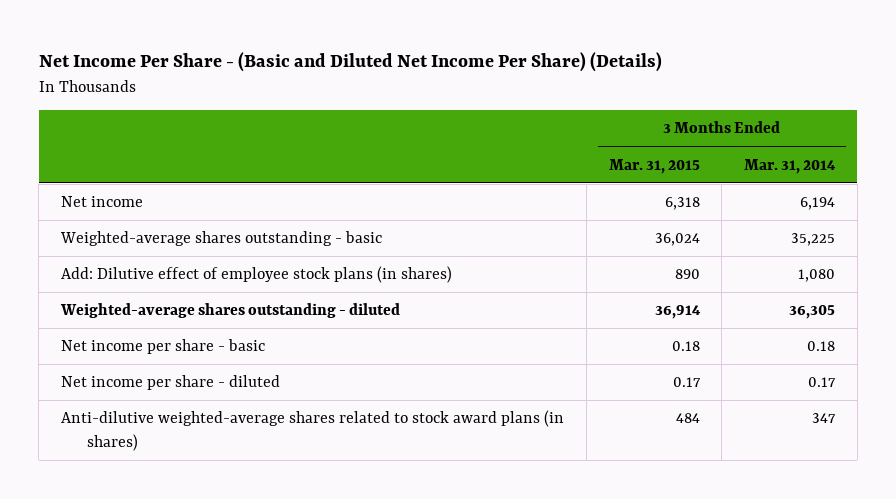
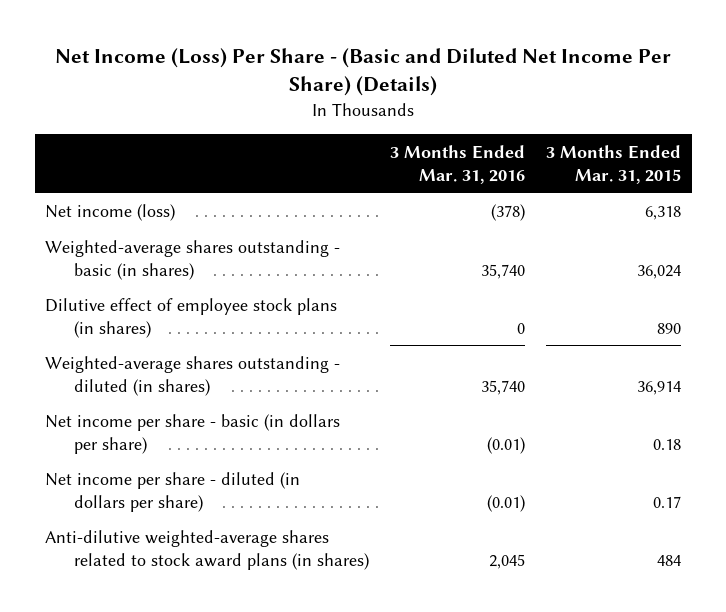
- Net Income Per Share - (Basic and Diluted Net Income Per Share) (Details)
+ Net Income (Loss) Per Share - (Basic and Diluted Net Income Per Share) (Details)
- | 3 Months Ended Mar. 31, 2015 | 3 Months Ended Mar. 31, 2014
+ | 3 Months Ended Mar. 31, 2016 | 3 Months Ended Mar. 31, 2015
- Net income | 6,318 | 6,194
- Weighted-average shares outstanding - basic | 36,024 | 35,225
- Add: Dilutive effect of employee stock plans (in shares) | 890 | 1,080
- Weighted-average shares outstanding - diluted | 36,914 | 36,305
- Net income per share - basic | 0.18 | 0.18
- Net income per share - diluted | 0.17 | 0.17
+ Net income (loss) | (378) | 6,318
+ Weighted-average shares outstanding - basic (in shares) | 35,740 | 36,024
+ Dilutive effect of employee stock plans (in shares) | 0 | 890
+ Weighted-average shares outstanding - diluted (in shares) | 35,740 | 36,914
+ Net income per share - basic (in dollars per share) | (0.01) | 0.18
+ Net income per share - diluted (in dollars per share) | (0.01) | 0.17

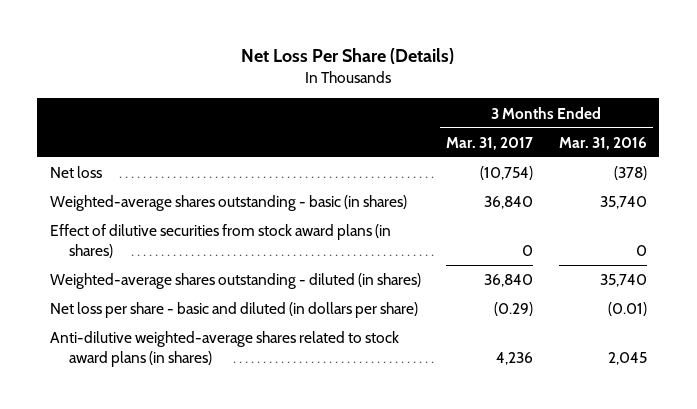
- Net Income (Loss) Per Share - (Basic and Diluted Net Income Per Share) (Details)
+ Net Loss Per Share (Details)
- | 3 Months Ended Mar. 31, 2016 | 3 Months Ended Mar. 31, 2015
+ | 3 Months Ended Mar. 31, 2017 | 3 Months Ended Mar. 31, 2016
- Net income (loss) | (378) | 6,318
+ Net loss | (10,754) | (378)
- Dilutive effect of employee stock plans (in shares) | 0 | 890
+ Effect of dilutive securities from stock award plans (in shares) | 0 | 0
- Net income per share - basic (in dollars per share) | (0.01) | 0.18
- Net income per share - diluted (in dollars per share) | (0.01) | 0.17
+ Net loss per share - basic and diluted (in dollars per share) | (0.29) | (0.01)

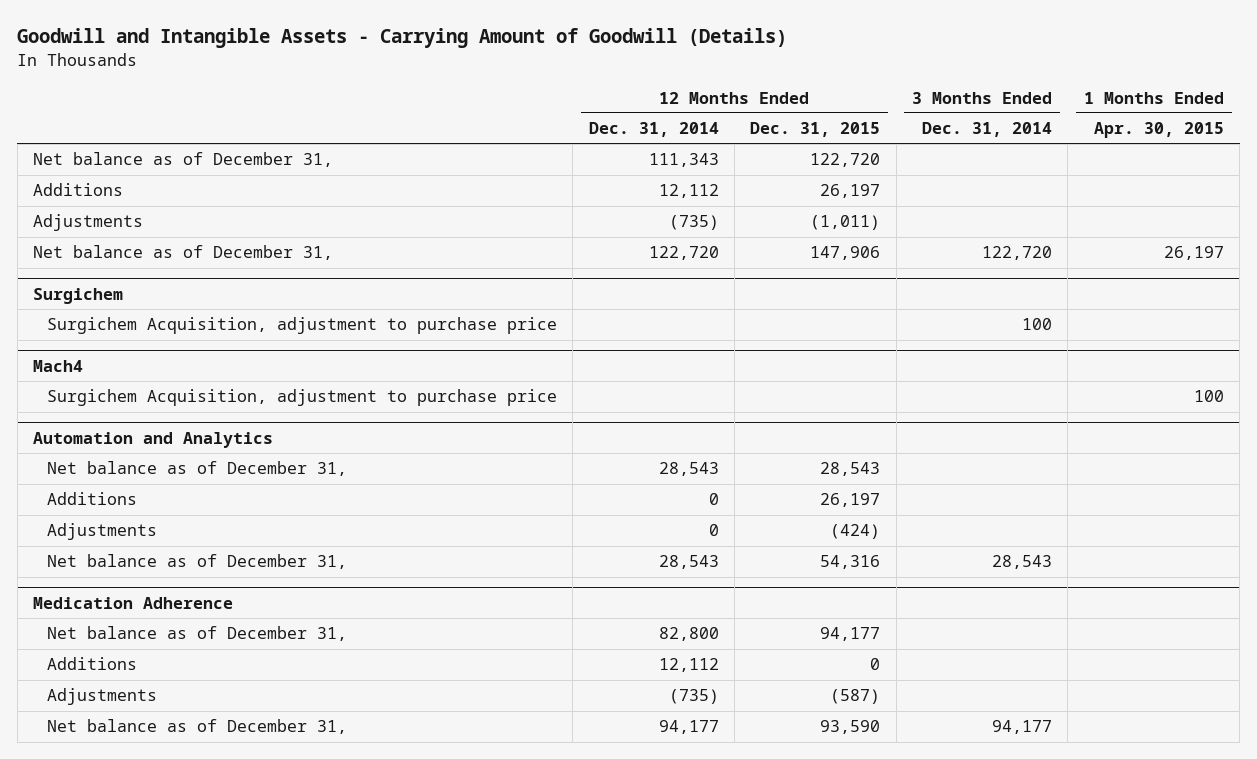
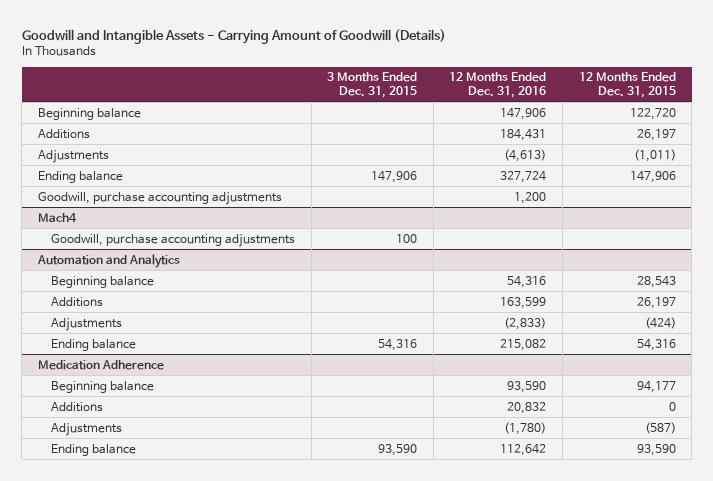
- | 12 Months Ended Dec. 31, 2014 | 12 Months Ended Dec. 31, 2015 | 3 Months Ended Dec. 31, 2014 | 1 Months Ended Apr. 30, 2015
+ | 3 Months Ended Dec. 31, 2015 | 12 Months Ended Dec. 31, 2016 | 12 Months Ended Dec. 31, 2015
- Net balance as of December 31, | 111,343 | 122,720 | |
+ Beginning balance | | 147,906 | 122,720
- Net balance as of December 31, | 122,720 | 147,906 | 122,720 | 26,197
- Surgichem
- Surgichem Acquisition, adjustment to purchase price | | | 100 |
+ Ending balance | 147,906 | 327,724 | 147,906
+ Goodwill, purchase accounting adjustments | | 1,200 |
@ Mach4
- Surgichem Acquisition, adjustment to purchase price | | | | 100
+ Goodwill, purchase accounting adjustments | 100 | |
@ Automation and Analytics
- Net balance as of December 31, | 28,543 | 28,543 | |
+ Beginning balance | | 54,316 | 28,543
- Net balance as of December 31, | 28,543 | 54,316 | 28,543 |
+ Ending balance | 54,316 | 215,082 | 54,316
@ Medication Adherence
- Net balance as of December 31, | 82,800 | 94,177 | |
+ Beginning balance | | 93,590 | 94,177
- Net balance as of December 31, | 94,177 | 93,590 | 94,177 |
+ Ending balance | 93,590 | 112,642 | 93,590

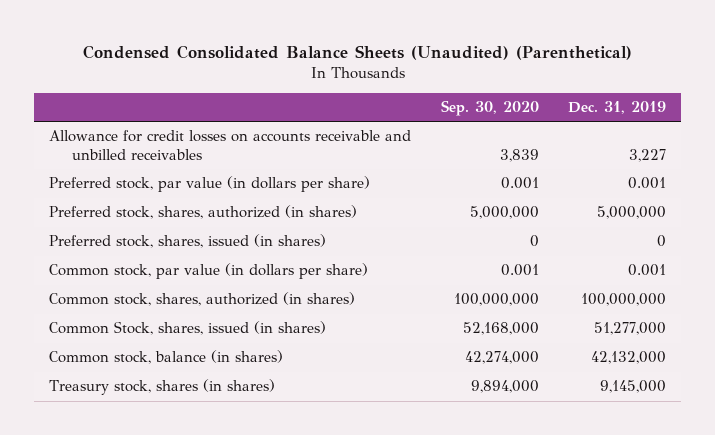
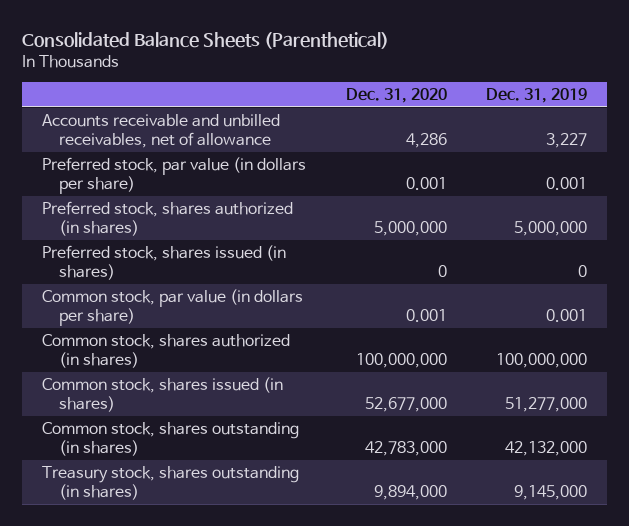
- Condensed Consolidated Balance Sheets (Unaudited) (Parenthetical)
+ Consolidated Balance Sheets (Parenthetical)
- | Sep. 30, 2020 | Dec. 31, 2019
+ | Dec. 31, 2020 | Dec. 31, 2019
- Allowance for credit losses on accounts receivable and unbilled receivables | 3,839 | 3,227
+ Accounts receivable and unbilled receivables, net of allowance | 4,286 | 3,227
- Preferred stock, shares, authorized (in shares) | 5,000,000 | 5,000,000
- Preferred stock, shares, issued (in shares) | 0 | 0
+ Preferred stock, shares authorized (in shares) | 5,000,000 | 5,000,000
+ Preferred stock, shares issued (in shares) | 0 | 0
- Common stock, shares, authorized (in shares) | 100,000,000 | 100,000,000
- Common Stock, shares, issued (in shares) | 52,168,000 | 51,277,000
- Common stock, balance (in shares) | 42,274,000 | 42,132,000
- Treasury stock, shares (in shares) | 9,894,000 | 9,145,000
+ Common stock, shares authorized (in shares) | 100,000,000 | 100,000,000
+ Common stock, shares issued (in shares) | 52,677,000 | 51,277,000
+ Common stock, shares outstanding (in shares) | 42,783,000 | 42,132,000
+ Treasury stock, shares outstanding (in shares) | 9,894,000 | 9,145,000

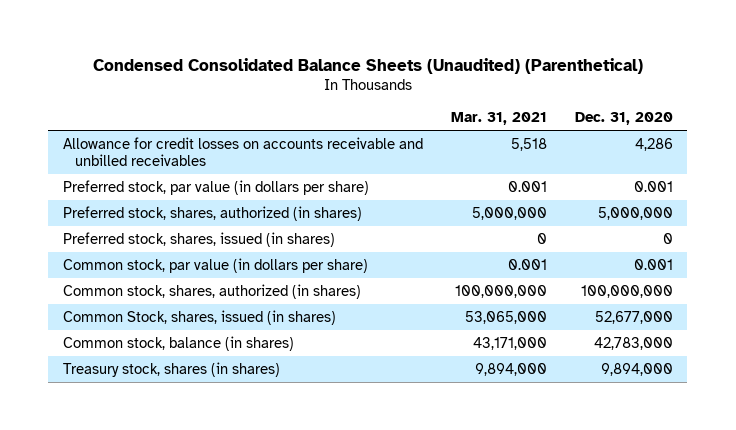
- Consolidated Balance Sheets (Parenthetical)
+ Condensed Consolidated Balance Sheets (Unaudited) (Parenthetical)
- | Dec. 31, 2020 | Dec. 31, 2019
+ | Mar. 31, 2021 | Dec. 31, 2020
- Accounts receivable and unbilled receivables, net of allowance | 4,286 | 3,227
+ Allowance for credit losses on accounts receivable and unbilled receivables | 5,518 | 4,286
- Preferred stock, shares authorized (in shares) | 5,000,000 | 5,000,000
- Preferred stock, shares issued (in shares) | 0 | 0
+ Preferred stock, shares, authorized (in shares) | 5,000,000 | 5,000,000
+ Preferred stock, shares, issued (in shares) | 0 | 0
- Common stock, shares authorized (in shares) | 100,000,000 | 100,000,000
- Common stock, shares issued (in shares) | 52,677,000 | 51,277,000
- Common stock, shares outstanding (in shares) | 42,783,000 | 42,132,000
- Treasury stock, shares outstanding (in shares) | 9,894,000 | 9,145,000
+ Common stock, shares, authorized (in shares) | 100,000,000 | 100,000,000
+ Common Stock, shares, issued (in shares) | 53,065,000 | 52,677,000
+ Common stock, balance (in shares) | 43,171,000 | 42,783,000
+ Treasury stock, shares (in shares) | 9,894,000 | 9,894,000

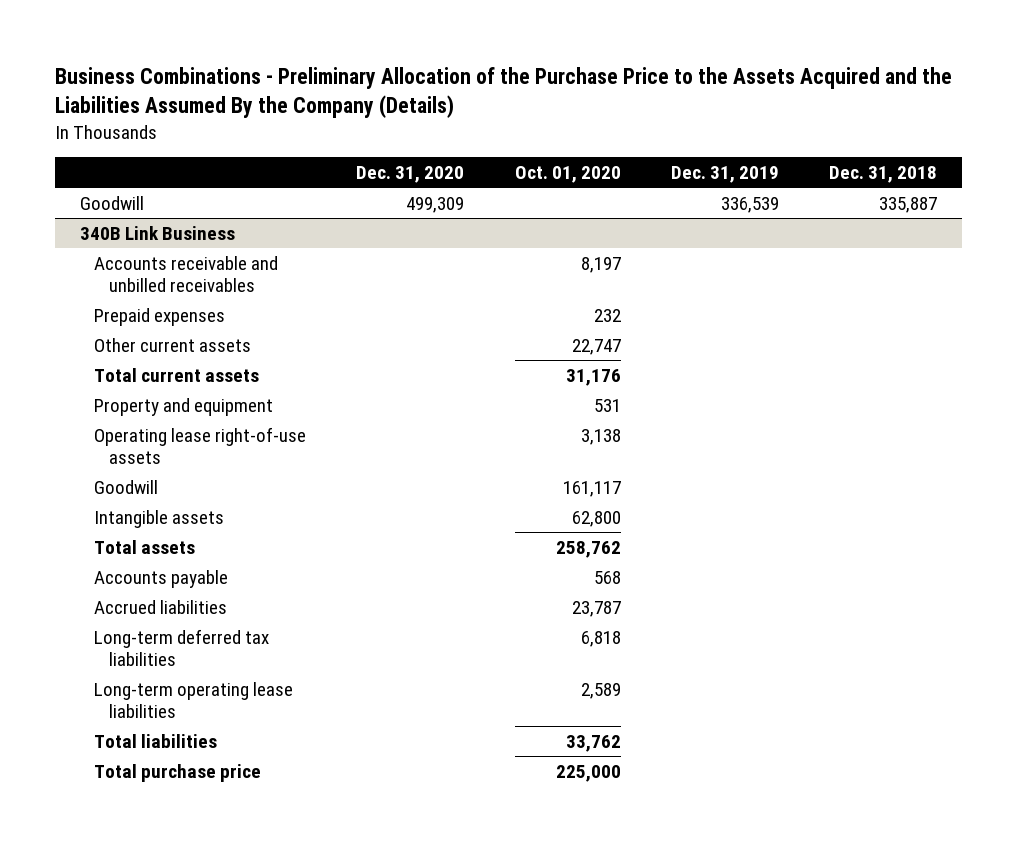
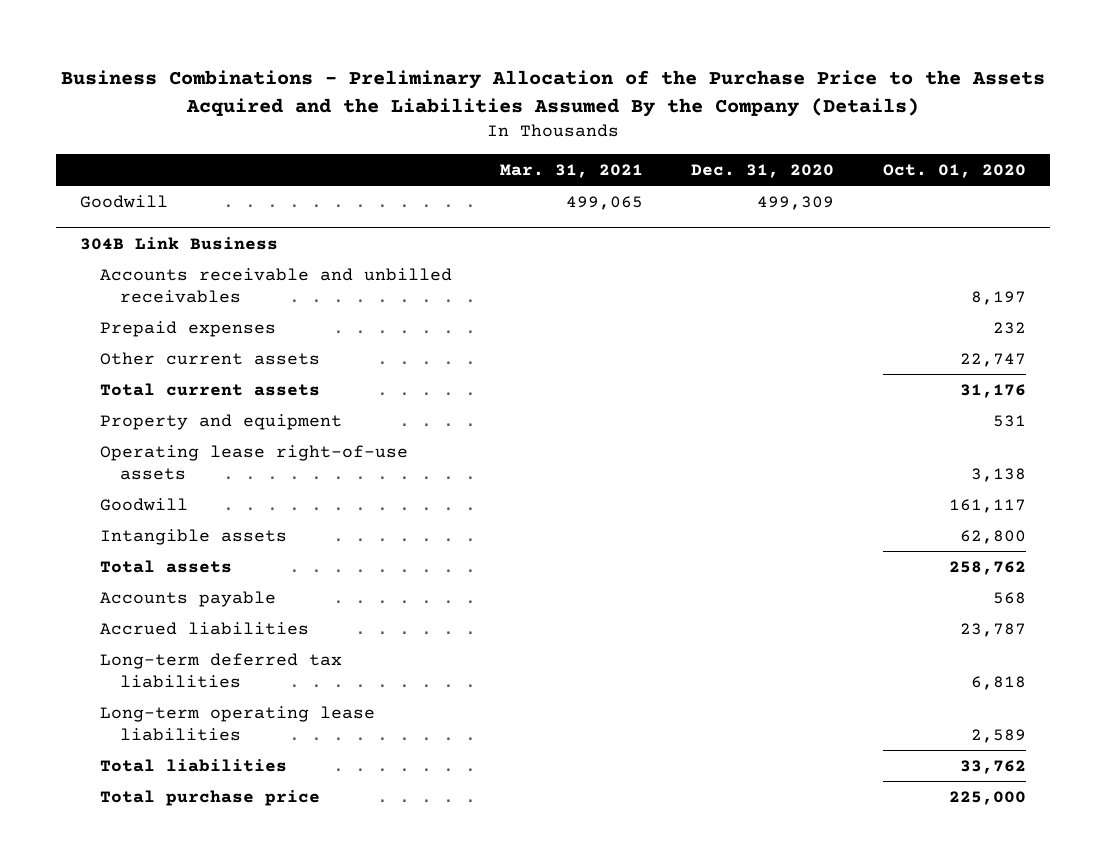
- | Dec. 31, 2020 | Oct. 01, 2020 | Dec. 31, 2019 | Dec. 31, 2018
+ | Mar. 31, 2021 | Dec. 31, 2020 | Oct. 01, 2020
- 340B Link Business
+ 304B Link Business

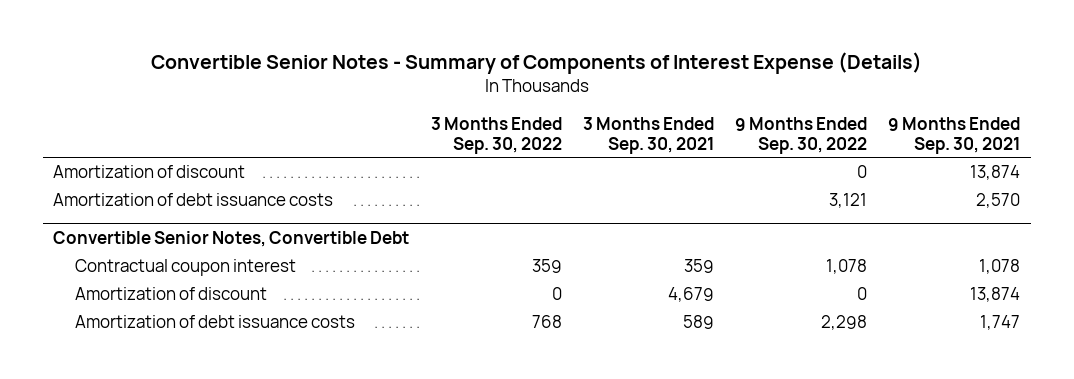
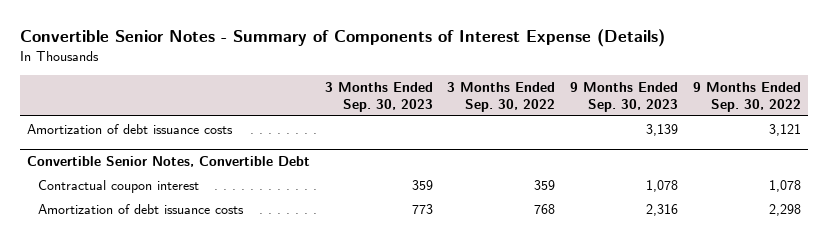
- | 3 Months Ended Sep. 30, 2022 | 3 Months Ended Sep. 30, 2021 | 9 Months Ended Sep. 30, 2022 | 9 Months Ended Sep. 30, 2021
+ | 3 Months Ended Sep. 30, 2023 | 3 Months Ended Sep. 30, 2022 | 9 Months Ended Sep. 30, 2023 | 9 Months Ended Sep. 30, 2022
- Amortization of discount | | | 0 | 13,874
@ Convertible Senior Notes, Convertible Debt
- Amortization of discount | 0 | 4,679 | 0 | 13,874

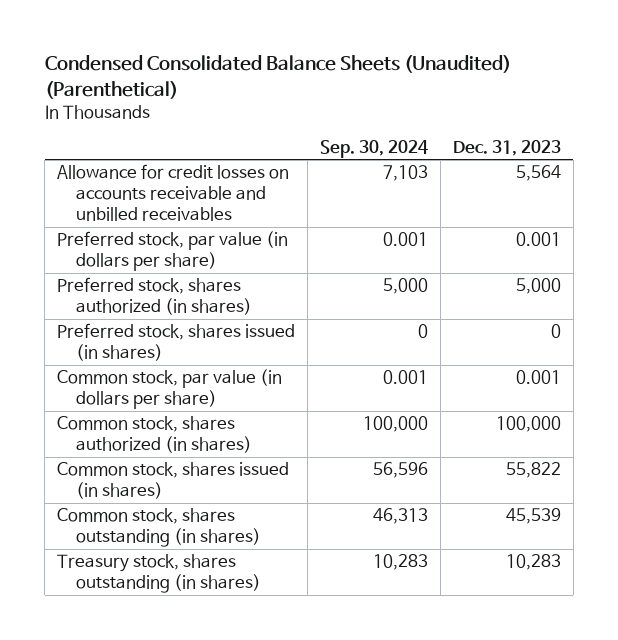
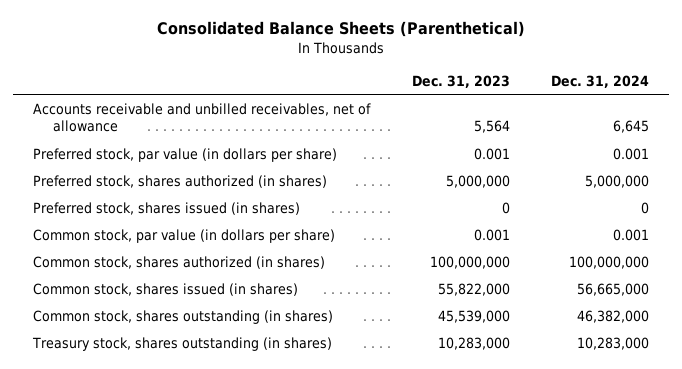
- Condensed Consolidated Balance Sheets (Unaudited) (Parenthetical)
+ Consolidated Balance Sheets (Parenthetical)
- | Sep. 30, 2024 | Dec. 31, 2023
+ | Dec. 31, 2023 | Dec. 31, 2024
- Allowance for credit losses on accounts receivable and unbilled receivables | 7,103 | 5,564
+ Accounts receivable and unbilled receivables, net of allowance | 5,564 | 6,645
- Preferred stock, shares authorized (in shares) | 5,000 | 5,000
+ Preferred stock, shares authorized (in shares) | 5,000,000 | 5,000,000
- Common stock, shares authorized (in shares) | 100,000 | 100,000
- Common stock, shares issued (in shares) | 56,596 | 55,822
- Common stock, shares outstanding (in shares) | 46,313 | 45,539
- Treasury stock, shares outstanding (in shares) | 10,283 | 10,283
+ Common stock, shares authorized (in shares) | 100,000,000 | 100,000,000
+ Common stock, shares issued (in shares) | 55,822,000 | 56,665,000
+ Common stock, shares outstanding (in shares) | 45,539,000 | 46,382,000
+ Treasury stock, shares outstanding (in shares) | 10,283,000 | 10,283,000

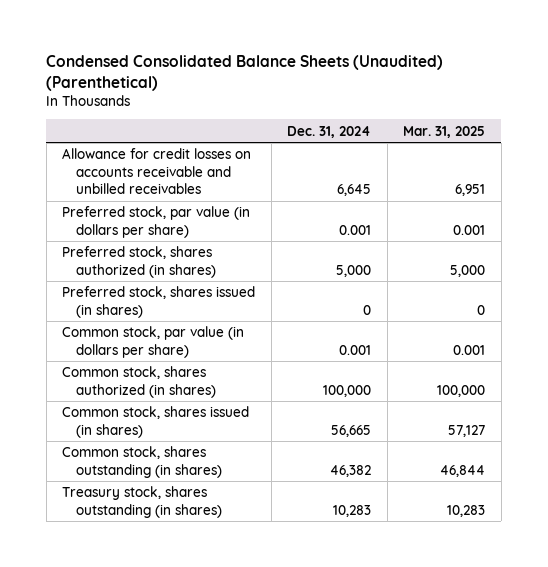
- Consolidated Balance Sheets (Parenthetical)
+ Condensed Consolidated Balance Sheets (Unaudited) (Parenthetical)
- | Dec. 31, 2023 | Dec. 31, 2024
+ | Dec. 31, 2024 | Mar. 31, 2025
- Accounts receivable and unbilled receivables, net of allowance | 5,564 | 6,645
+ Allowance for credit losses on accounts receivable and unbilled receivables | 6,645 | 6,951
- Preferred stock, shares authorized (in shares) | 5,000,000 | 5,000,000
+ Preferred stock, shares authorized (in shares) | 5,000 | 5,000
- Common stock, shares authorized (in shares) | 100,000,000 | 100,000,000
- Common stock, shares issued (in shares) | 55,822,000 | 56,665,000
- Common stock, shares outstanding (in shares) | 45,539,000 | 46,382,000
- Treasury stock, shares outstanding (in shares) | 10,283,000 | 10,283,000
+ Common stock, shares authorized (in shares) | 100,000 | 100,000
+ Common stock, shares issued (in shares) | 56,665 | 57,127
+ Common stock, shares outstanding (in shares) | 46,382 | 46,844
+ Treasury stock, shares outstanding (in shares) | 10,283 | 10,283

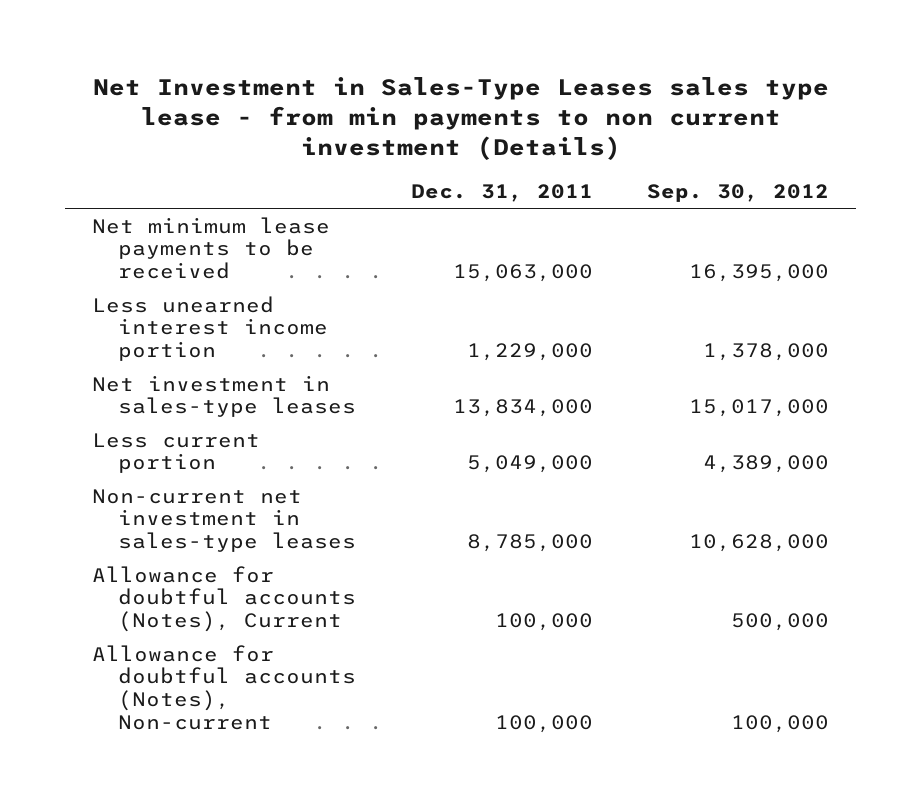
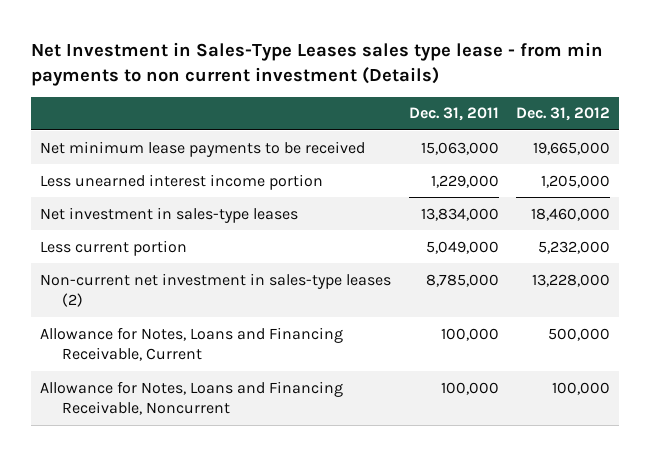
- | Dec. 31, 2011 | Sep. 30, 2012
+ | Dec. 31, 2011 | Dec. 31, 2012
- Non-current net investment in sales-type leases | 8,785,000 | 10,628,000
- Allowance for doubtful accounts (Notes), Current | 100,000 | 500,000
- Allowance for doubtful accounts (Notes), Non-current | 100,000 | 100,000
+ Non-current net investment in sales-type leases (2) | 8,785,000 | 13,228,000
+ Allowance for Notes, Loans and Financing Receivable, Current | 100,000 | 500,000
+ Allowance for Notes, Loans and Financing Receivable, Noncurrent | 100,000 | 100,000

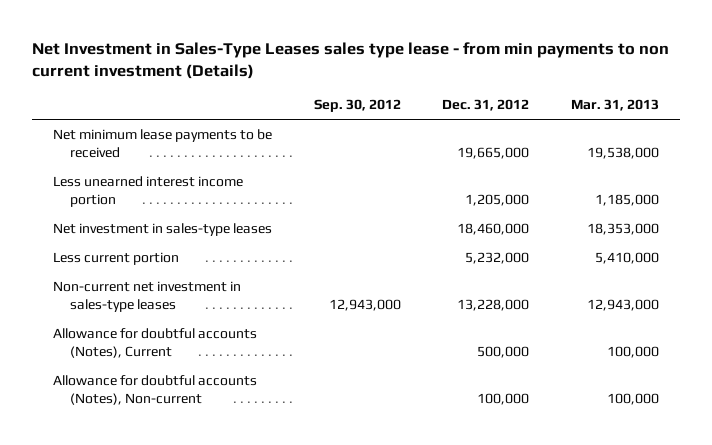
- | Dec. 31, 2011 | Dec. 31, 2012
+ | Sep. 30, 2012 | Dec. 31, 2012 | Mar. 31, 2013
- Non-current net investment in sales-type leases (2) | 8,785,000 | 13,228,000
- Allowance for Notes, Loans and Financing Receivable, Current | 100,000 | 500,000
- Allowance for Notes, Loans and Financing Receivable, Noncurrent | 100,000 | 100,000
+ Non-current net investment in sales-type leases | 12,943,000 | 13,228,000 | 12,943,000
+ Allowance for doubtful accounts (Notes), Current | | 500,000 | 100,000
+ Allowance for doubtful accounts (Notes), Non-current | | 100,000 | 100,000

